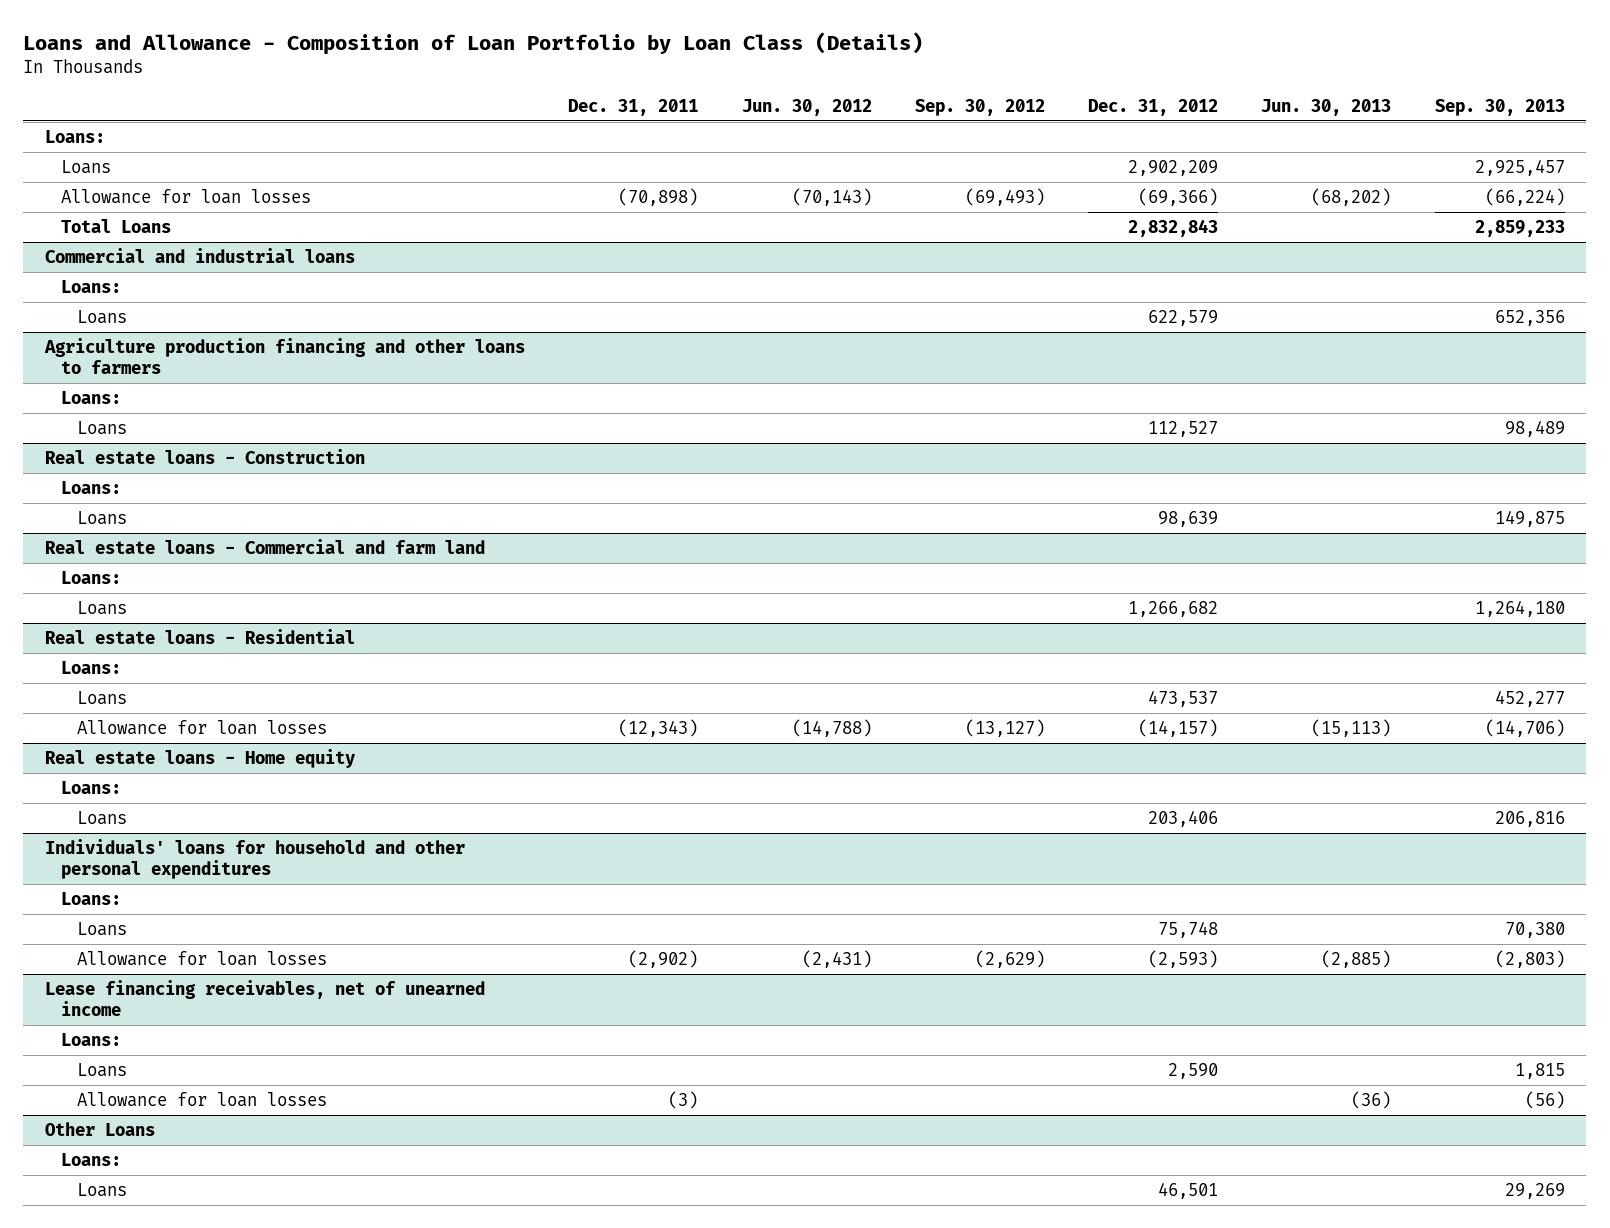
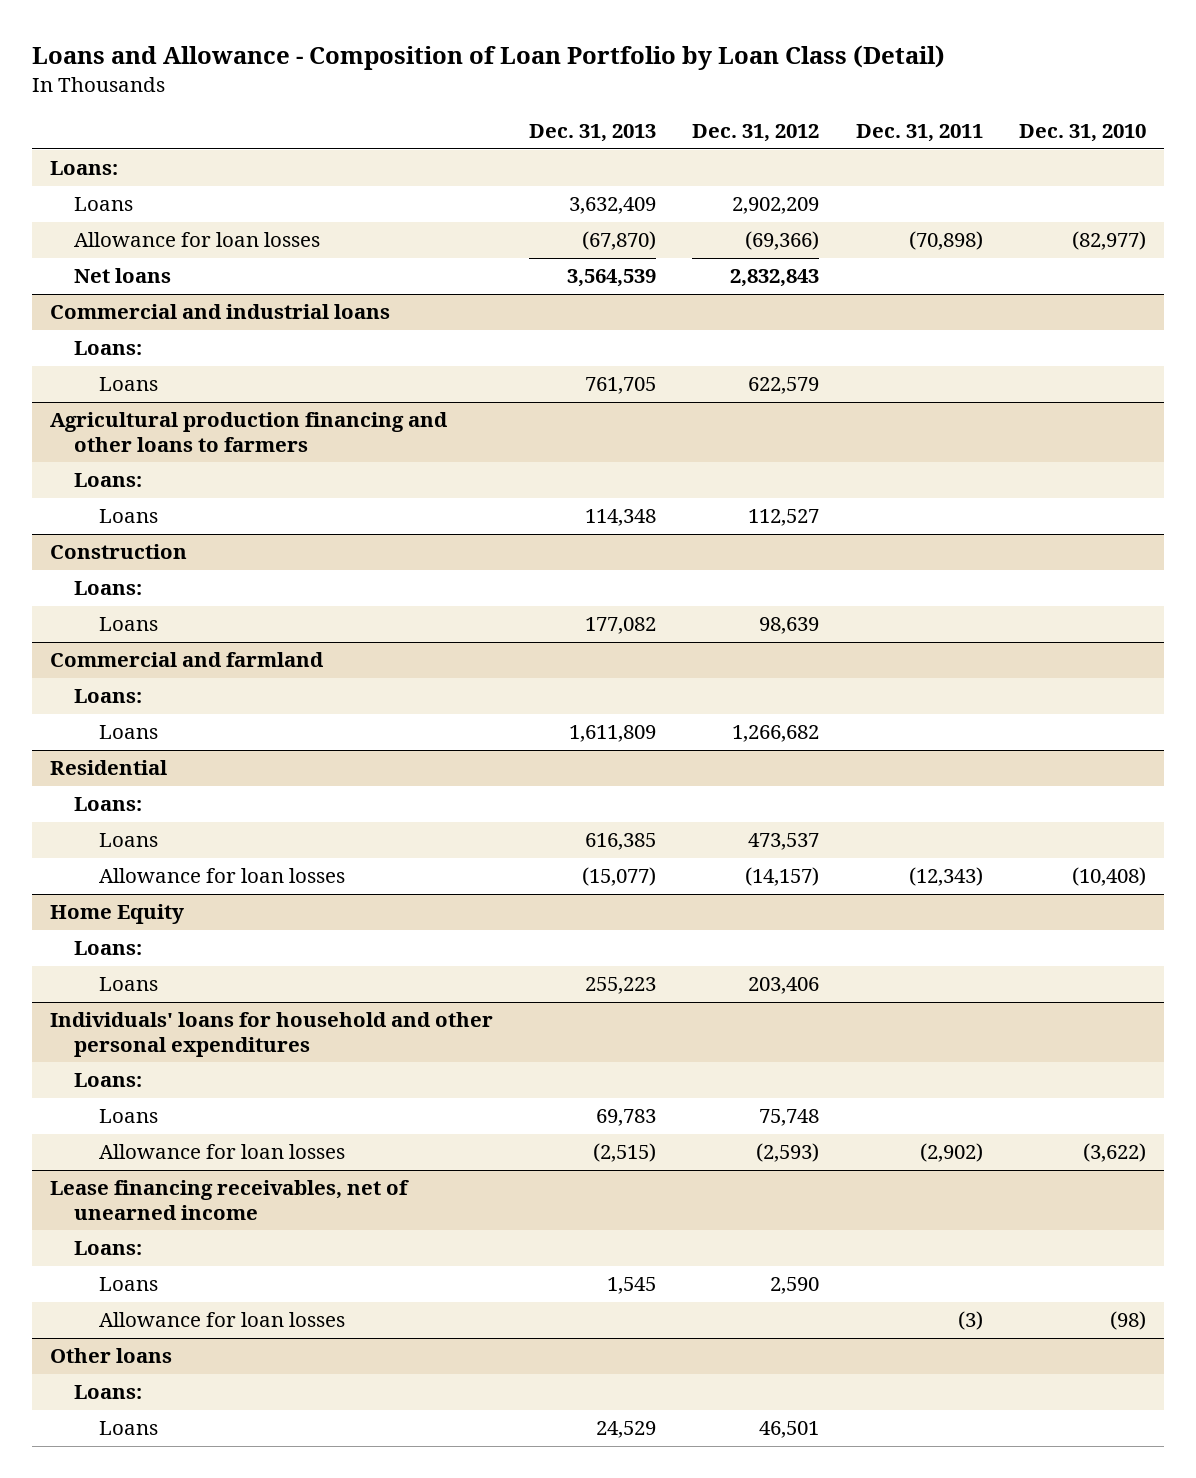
- Loans and Allowance - Composition of Loan Portfolio by Loan Class (Details)
+ Loans and Allowance - Composition of Loan Portfolio by Loan Class (Detail)
- | Dec. 31, 2011 | Jun. 30, 2012 | Sep. 30, 2012 | Dec. 31, 2012 | Jun. 30, 2013 | Sep. 30, 2013
+ | Dec. 31, 2013 | Dec. 31, 2012 | Dec. 31, 2011 | Dec. 31, 2010
- Total Loans | | | | 2,832,843 | | 2,859,233
+ Net loans | 3,564,539 | 2,832,843 | |
- Agriculture production financing and other loans to farmers
+ Agricultural production financing and other loans to farmers
- Real estate loans - Construction
+ Construction
- Real estate loans - Commercial and farm land
+ Commercial and farmland
- Real estate loans - Residential
+ Residential
- Real estate loans - Home equity
+ Home Equity
- Other Loans
+ Other loans

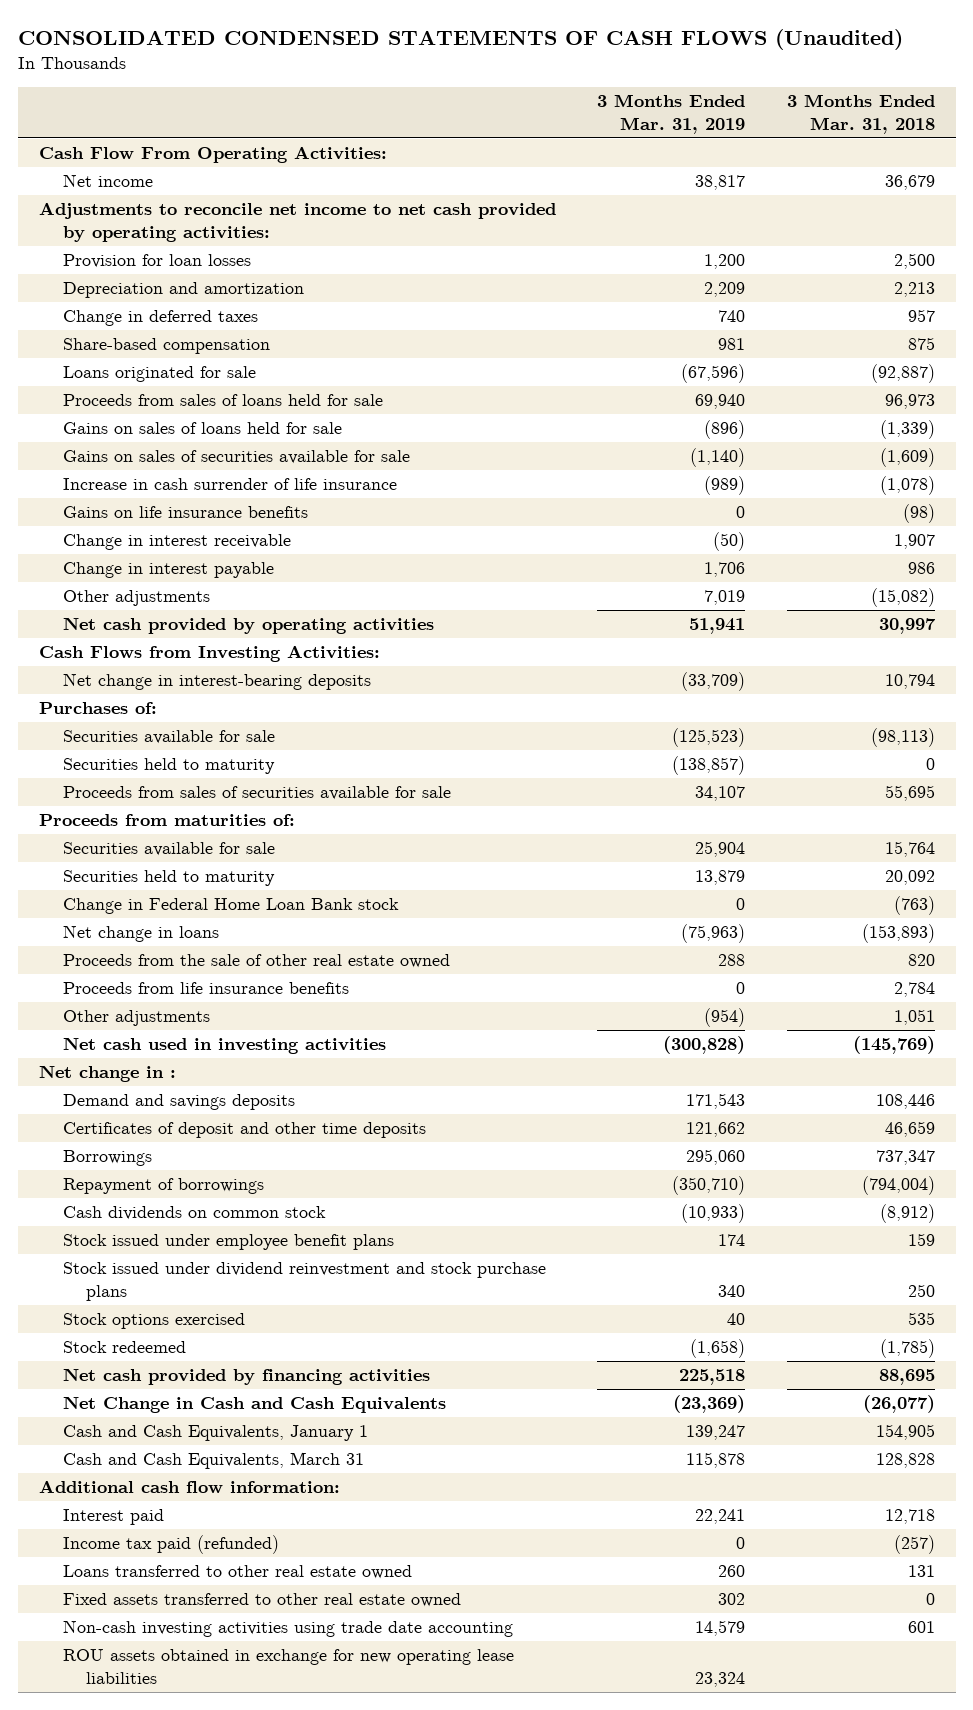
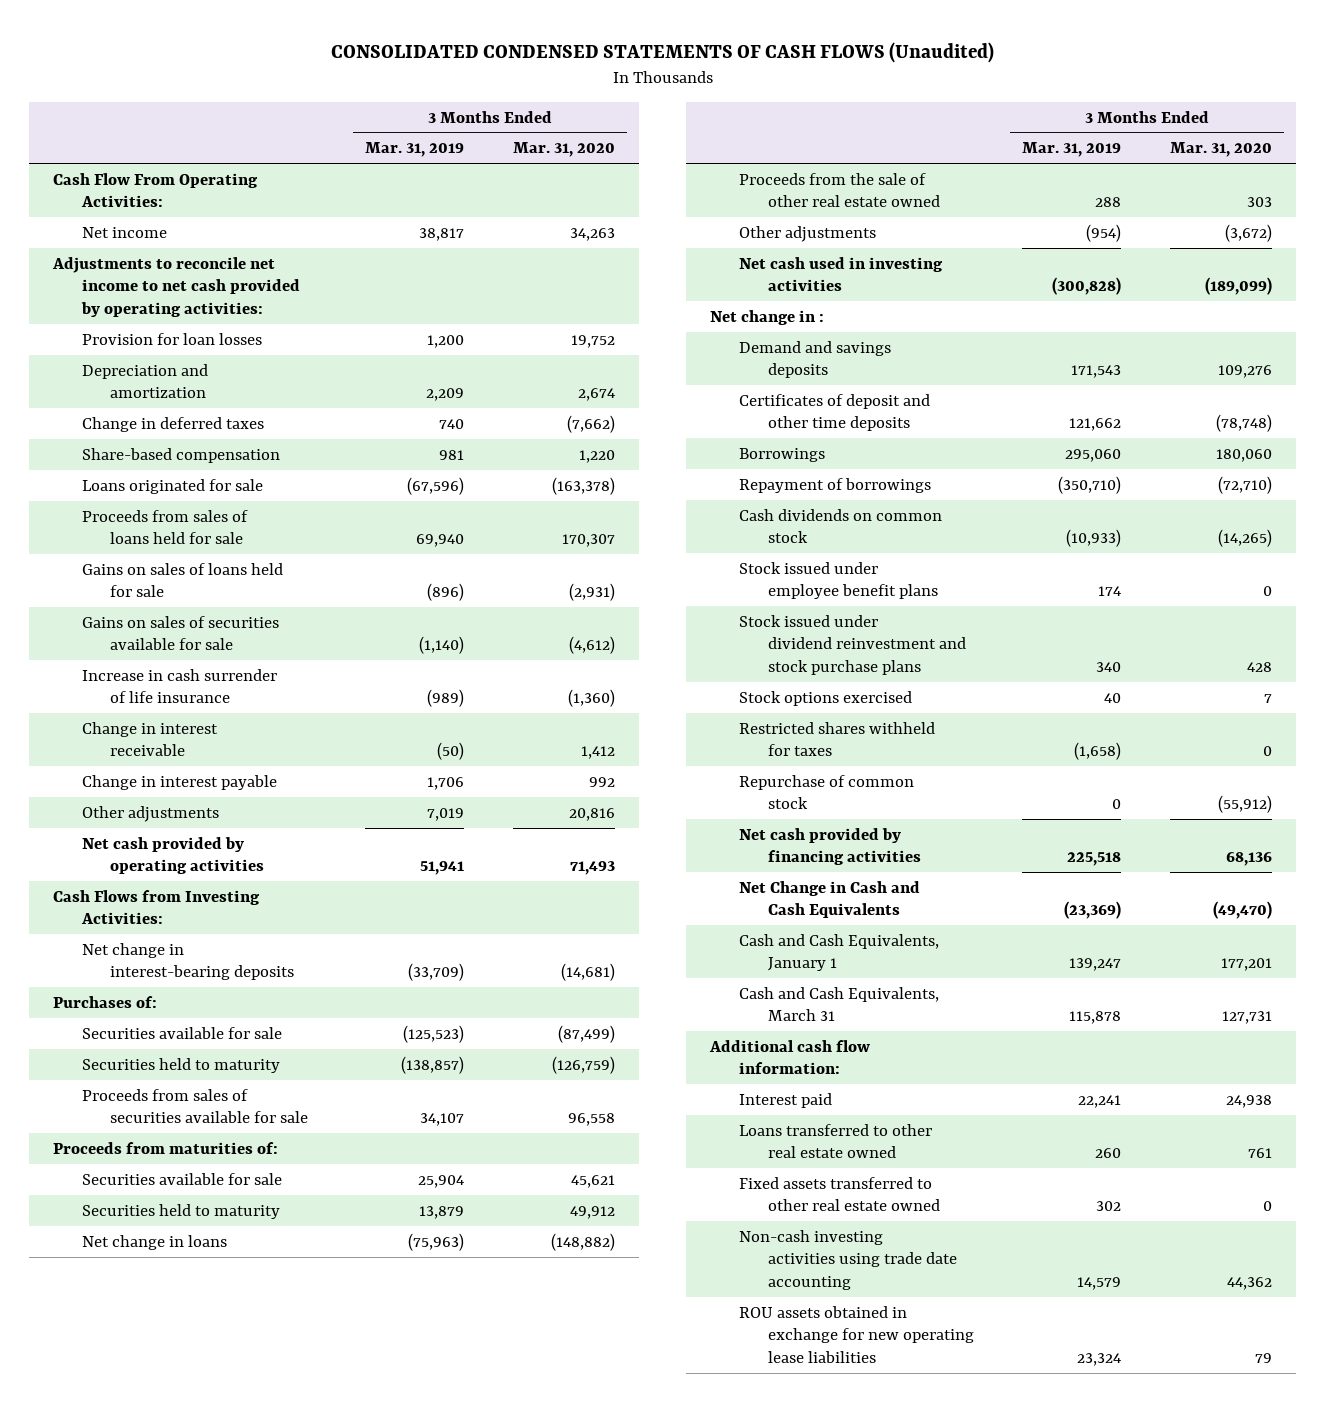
- | 3 Months Ended Mar. 31, 2019 | 3 Months Ended Mar. 31, 2018
+ | 3 Months Ended Mar. 31, 2019 | 3 Months Ended Mar. 31, 2020
- Gains on life insurance benefits | 0 | (98)
- Change in Federal Home Loan Bank stock | 0 | (763)
- Proceeds from life insurance benefits | 0 | 2,784
- Stock redeemed | (1,658) | (1,785)
+ Restricted shares withheld for taxes | (1,658) | 0
+ Repurchase of common stock | 0 | (55,912)
- Income tax paid (refunded) | 0 | (257)

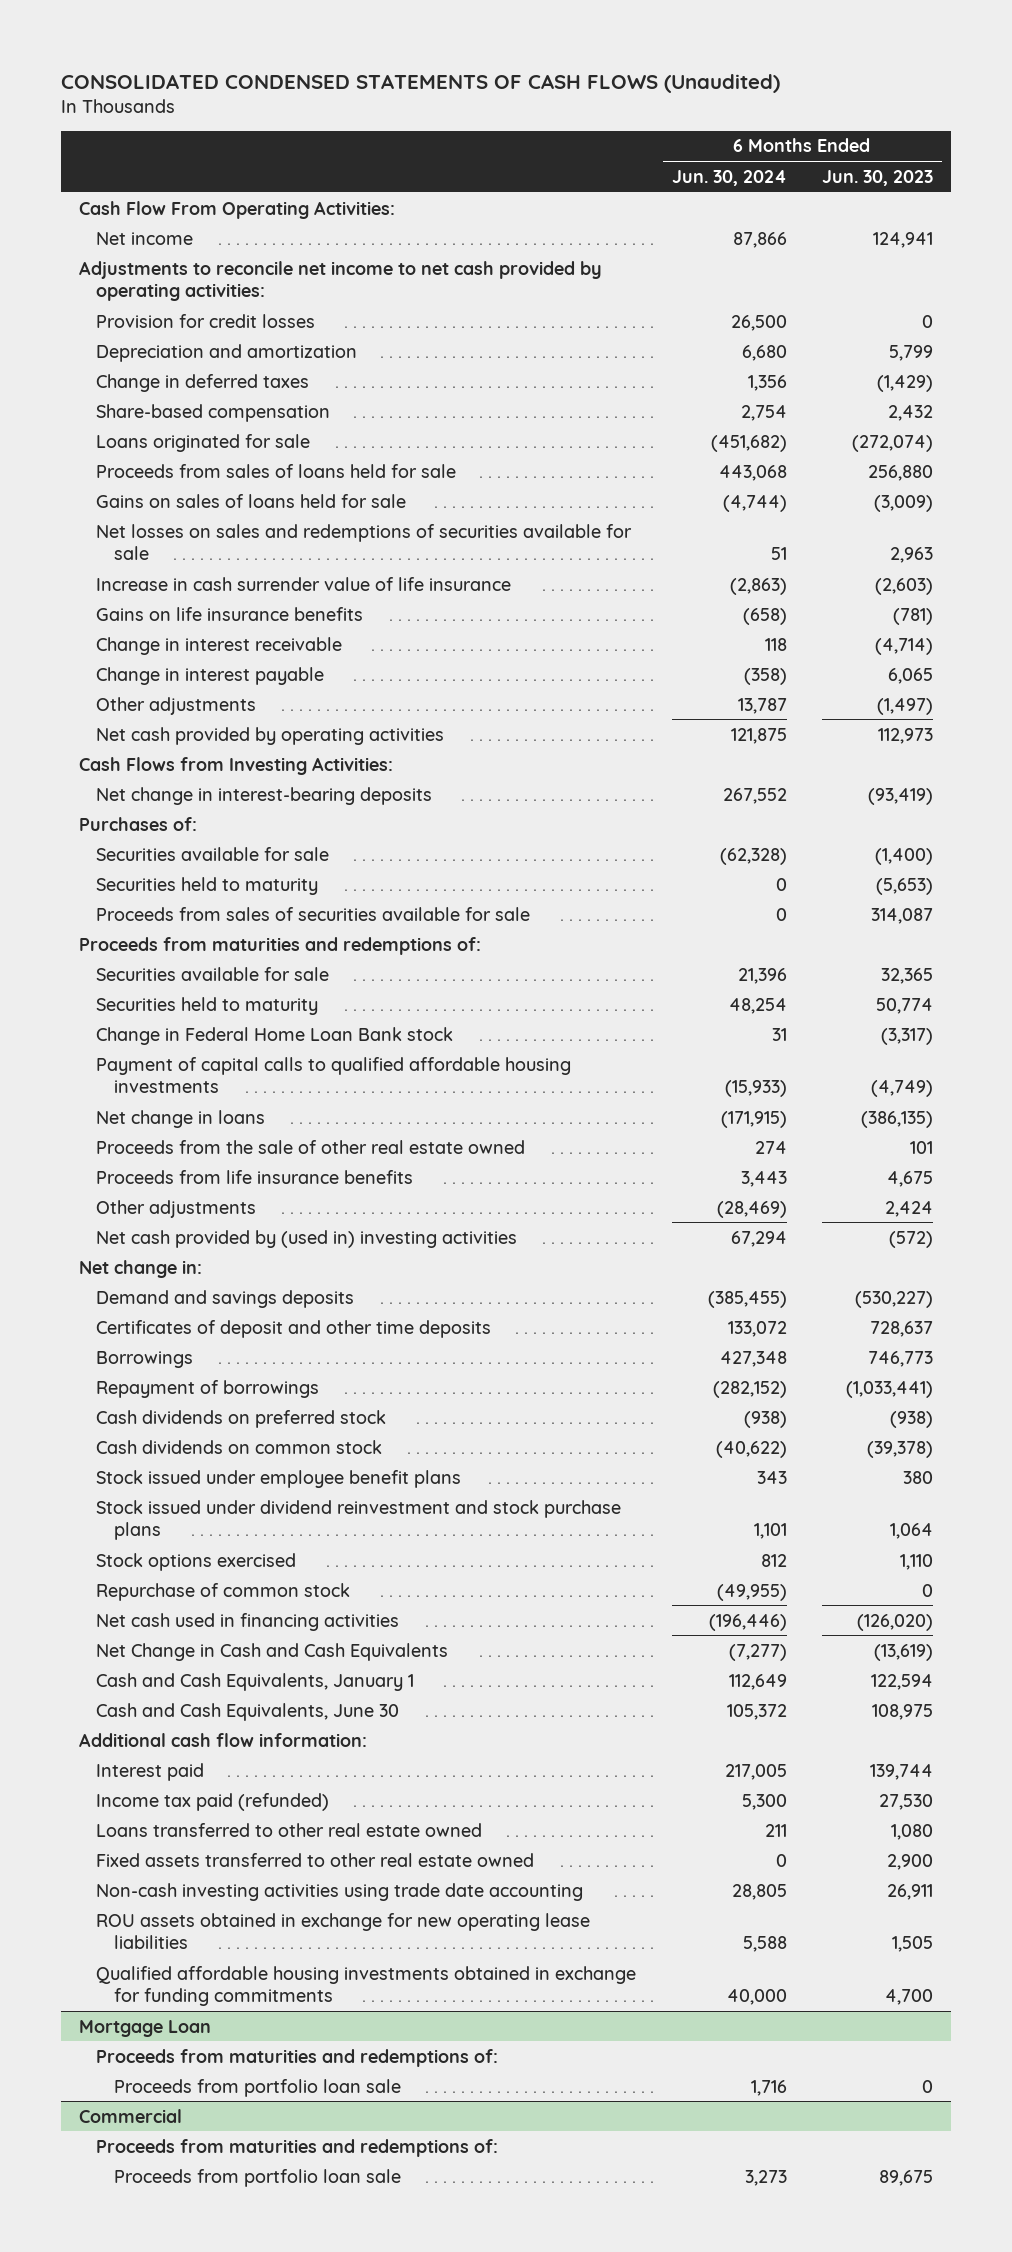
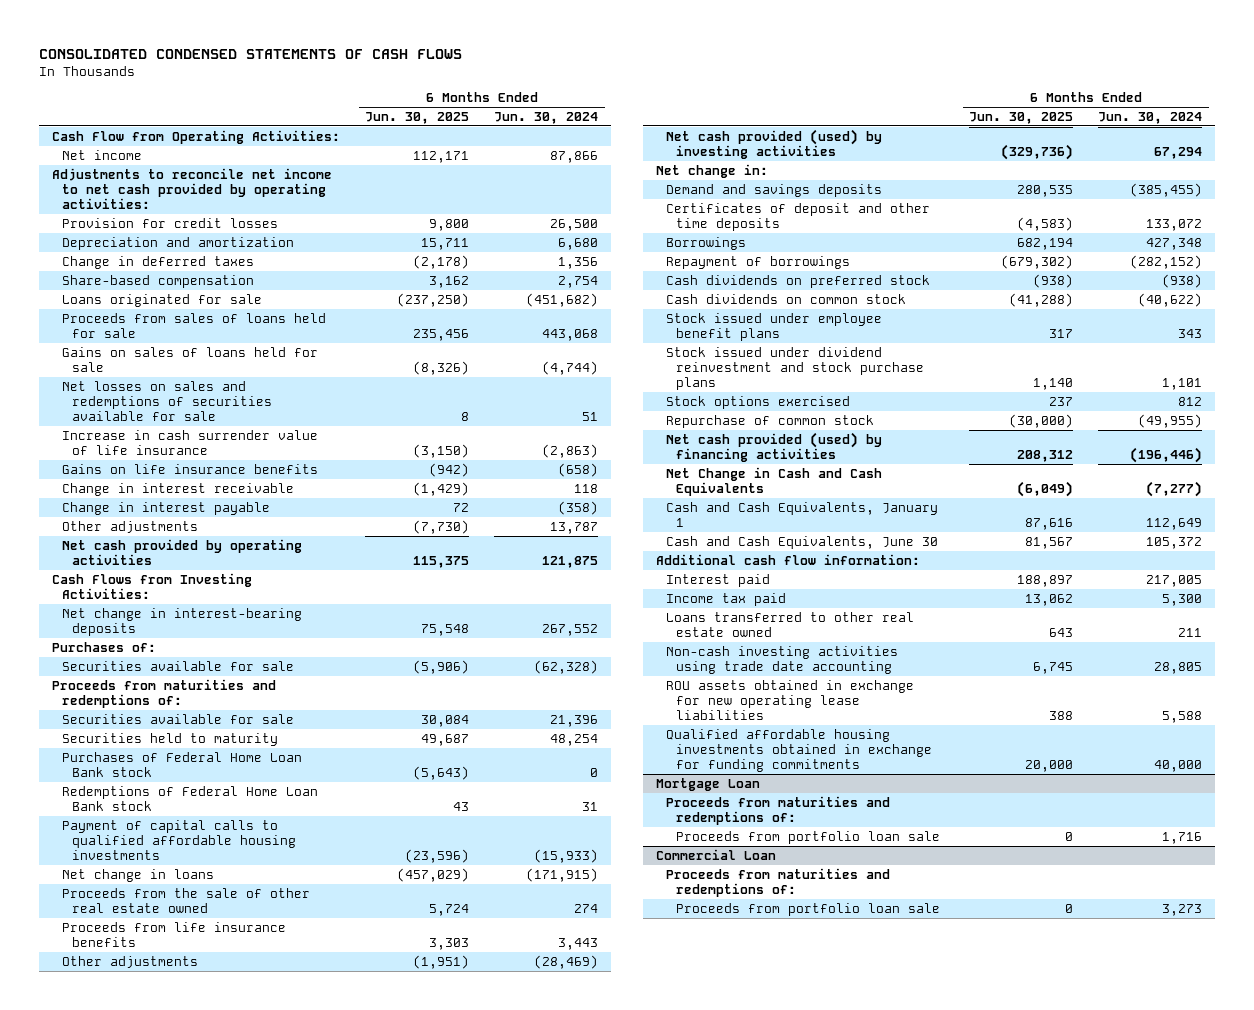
- CONSOLIDATED CONDENSED STATEMENTS OF CASH FLOWS (Unaudited)
+ CONSOLIDATED CONDENSED STATEMENTS OF CASH FLOWS
- | 6 Months Ended Jun. 30, 2024 | 6 Months Ended Jun. 30, 2023
+ | 6 Months Ended Jun. 30, 2025 | 6 Months Ended Jun. 30, 2024
- Cash Flow From Operating Activities:
+ Cash Flow from Operating Activities:
- Securities held to maturity | 0 | (5,653)
- Proceeds from sales of securities available for sale | 0 | 314,087
- Change in Federal Home Loan Bank stock | 31 | (3,317)
+ Purchases of Federal Home Loan Bank stock | (5,643) | 0
+ Redemptions of Federal Home Loan Bank stock | 43 | 31
- Net cash provided by (used in) investing activities | 67,294 | (572)
+ Net cash provided (used) by investing activities | (329,736) | 67,294
- Net cash used in financing activities | (196,446) | (126,020)
+ Net cash provided (used) by financing activities | 208,312 | (196,446)
- Income tax paid (refunded) | 5,300 | 27,530
+ Income tax paid | 13,062 | 5,300
- Fixed assets transferred to other real estate owned | 0 | 2,900
- Commercial
+ Commercial Loan

